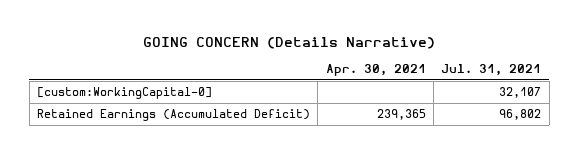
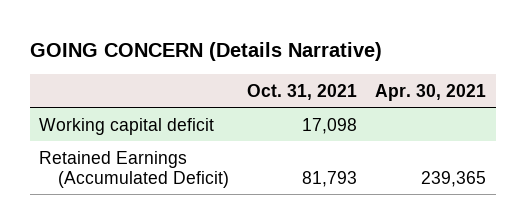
- | Apr. 30, 2021 | Jul. 31, 2021
+ | Oct. 31, 2021 | Apr. 30, 2021
- [custom:WorkingCapital-0] | | 32,107
+ Working capital deficit | 17,098 |

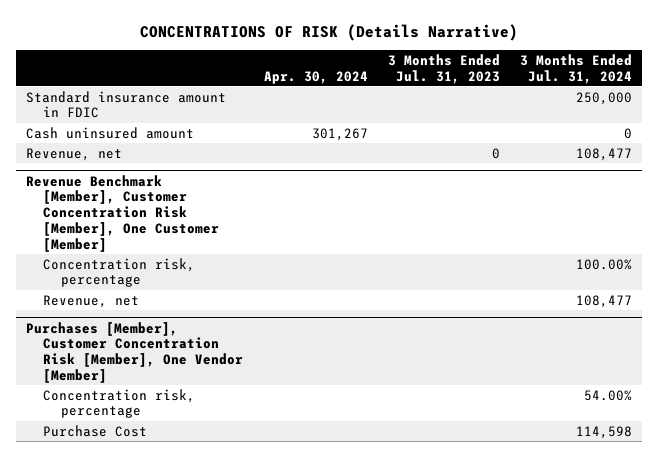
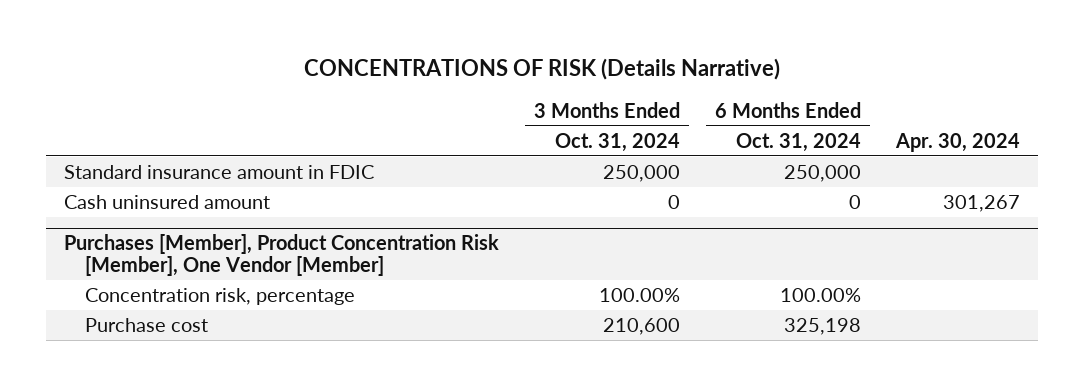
- | Apr. 30, 2024 | 3 Months Ended Jul. 31, 2023 | 3 Months Ended Jul. 31, 2024
+ | 3 Months Ended Oct. 31, 2024 | 6 Months Ended Oct. 31, 2024 | Apr. 30, 2024
- Revenue, net | | 0 | 108,477
- Revenue Benchmark [Member], Customer Concentration Risk [Member], One Customer [Member]
- Concentration risk, percentage | | | 100.00%
- Revenue, net | | | 108,477
- Purchases [Member], Customer Concentration Risk [Member], One Vendor [Member]
+ Purchases [Member], Product Concentration Risk [Member], One Vendor [Member]
- Purchase Cost | | | 114,598
+ Purchase cost | 210,600 | 325,198 |

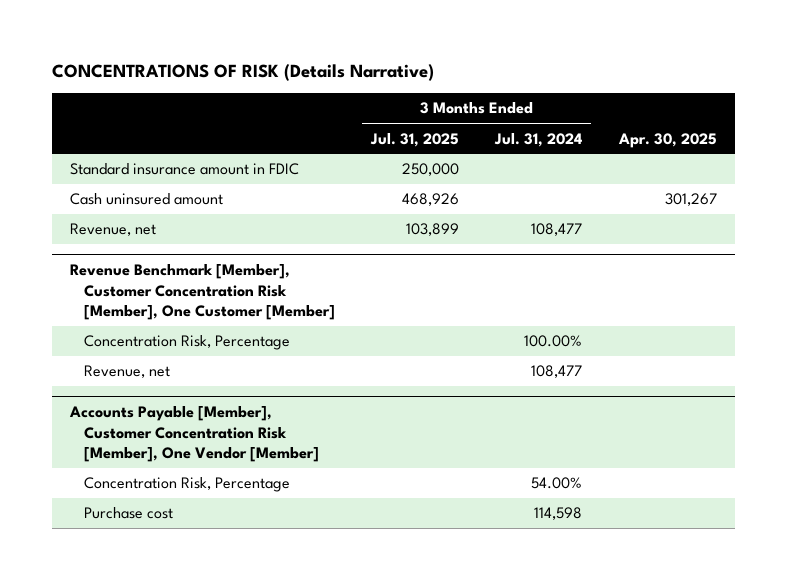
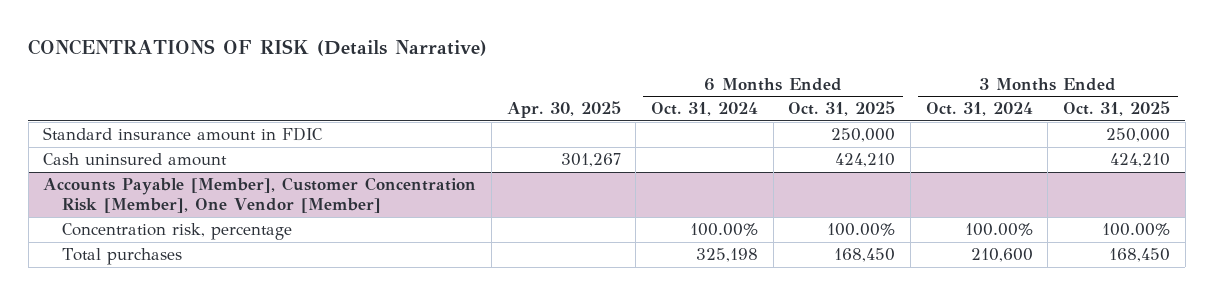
- | 3 Months Ended Jul. 31, 2025 | 3 Months Ended Jul. 31, 2024 | Apr. 30, 2025
+ | Apr. 30, 2025 | 6 Months Ended Oct. 31, 2024 | 6 Months Ended Oct. 31, 2025 | 3 Months Ended Oct. 31, 2024 | 3 Months Ended Oct. 31, 2025
- Revenue, net | 103,899 | 108,477 |
- Revenue Benchmark [Member], Customer Concentration Risk [Member], One Customer [Member]
- Concentration Risk, Percentage | | 100.00% |
- Revenue, net | | 108,477 |
@ Accounts Payable [Member], Customer Concentration Risk [Member], One Vendor [Member]
- Concentration Risk, Percentage | | 54.00% |
- Purchase cost | | 114,598 |
+ Concentration risk, percentage | | 100.00% | 100.00% | 100.00% | 100.00%
+ Total purchases | | 325,198 | 168,450 | 210,600 | 168,450

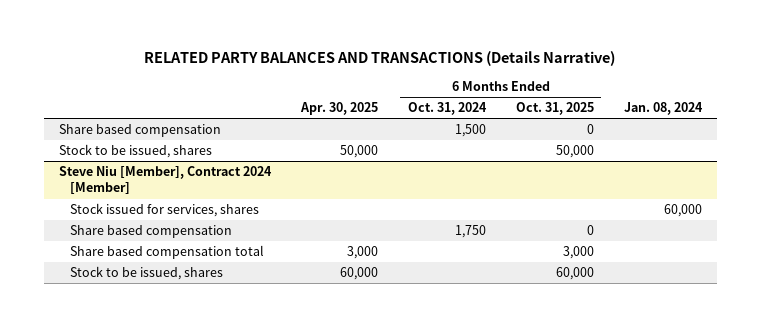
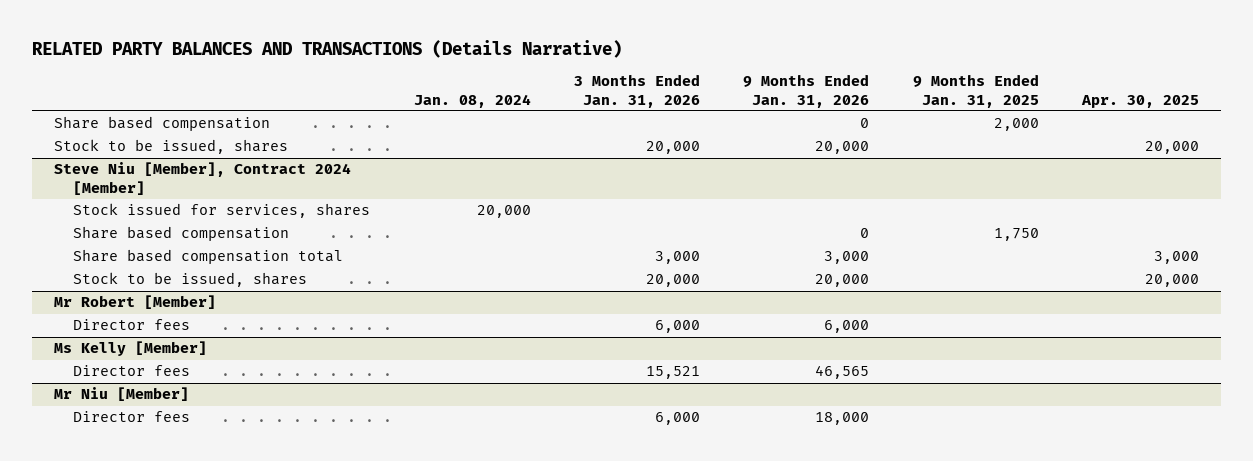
- | Apr. 30, 2025 | 6 Months Ended Oct. 31, 2024 | 6 Months Ended Oct. 31, 2025 | Jan. 08, 2024
+ | Jan. 08, 2024 | 3 Months Ended Jan. 31, 2026 | 9 Months Ended Jan. 31, 2026 | 9 Months Ended Jan. 31, 2025 | Apr. 30, 2025
- Stock to be issued, shares | 50,000 | | 50,000 |
+ Stock to be issued, shares | | 20,000 | 20,000 | | 20,000
@ Steve Niu [Member], Contract 2024 [Member]
- Stock issued for services, shares | | | | 60,000
+ Stock issued for services, shares | 20,000 | | | |
- Stock to be issued, shares | 60,000 | | 60,000 |
+ Stock to be issued, shares | | 20,000 | 20,000 | | 20,000
+ Mr Robert [Member]
+ Director fees | | 6,000 | 6,000 | |
+ Ms Kelly [Member]
+ Director fees | | 15,521 | 46,565 | |
+ Mr Niu [Member]
+ Director fees | | 6,000 | 18,000 | |

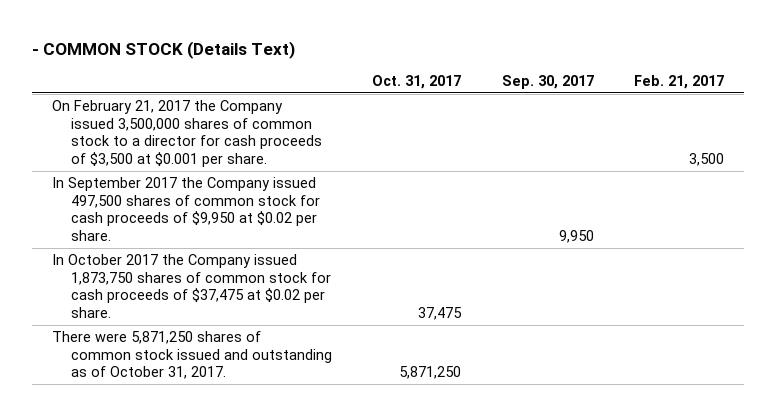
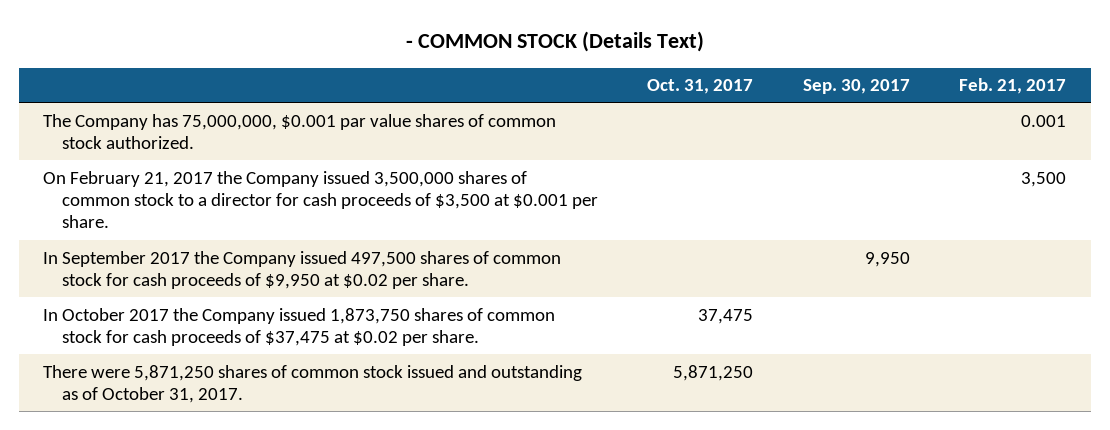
+ The Company has 75,000,000, $0.001 par value shares of common stock authorized. | | | 0.001

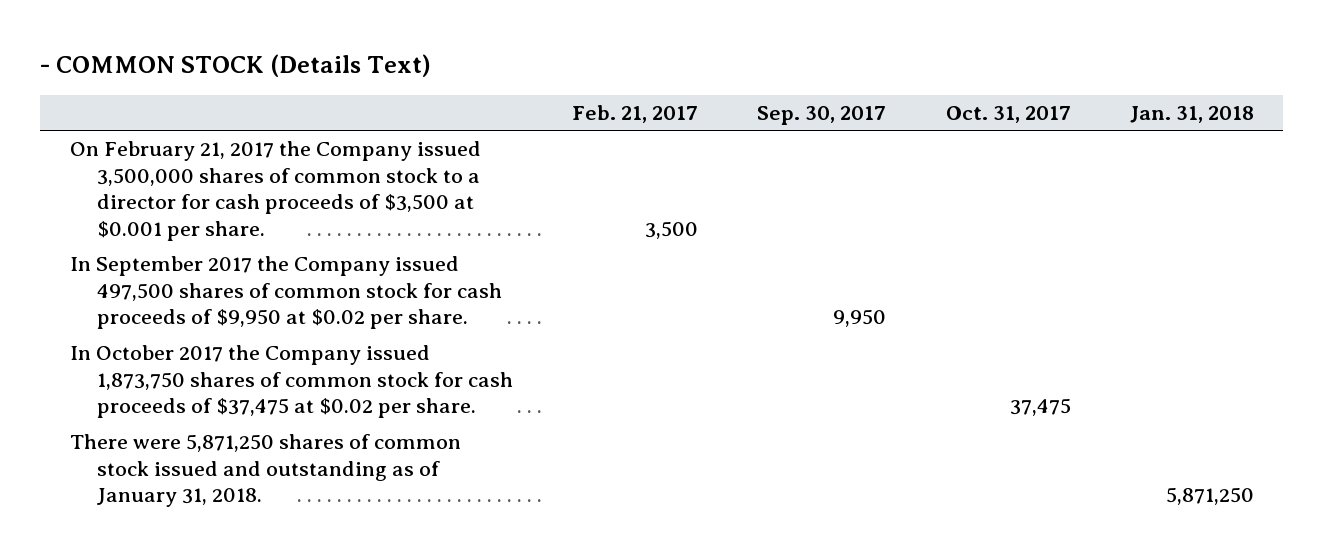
- | Oct. 31, 2017 | Sep. 30, 2017 | Feb. 21, 2017
+ | Feb. 21, 2017 | Sep. 30, 2017 | Oct. 31, 2017 | Jan. 31, 2018
- The Company has 75,000,000, $0.001 par value shares of common stock authorized. | | | 0.001
- There were 5,871,250 shares of common stock issued and outstanding as of October 31, 2017. | 5,871,250 | |
+ There were 5,871,250 shares of common stock issued and outstanding as of January 31, 2018. | | | | 5,871,250

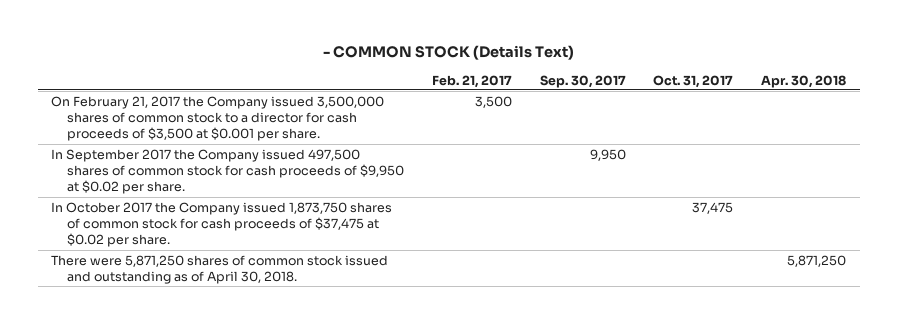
- | Feb. 21, 2017 | Sep. 30, 2017 | Oct. 31, 2017 | Jan. 31, 2018
+ | Feb. 21, 2017 | Sep. 30, 2017 | Oct. 31, 2017 | Apr. 30, 2018
- There were 5,871,250 shares of common stock issued and outstanding as of January 31, 2018. | | | | 5,871,250
+ There were 5,871,250 shares of common stock issued and outstanding as of April 30, 2018. | | | | 5,871,250

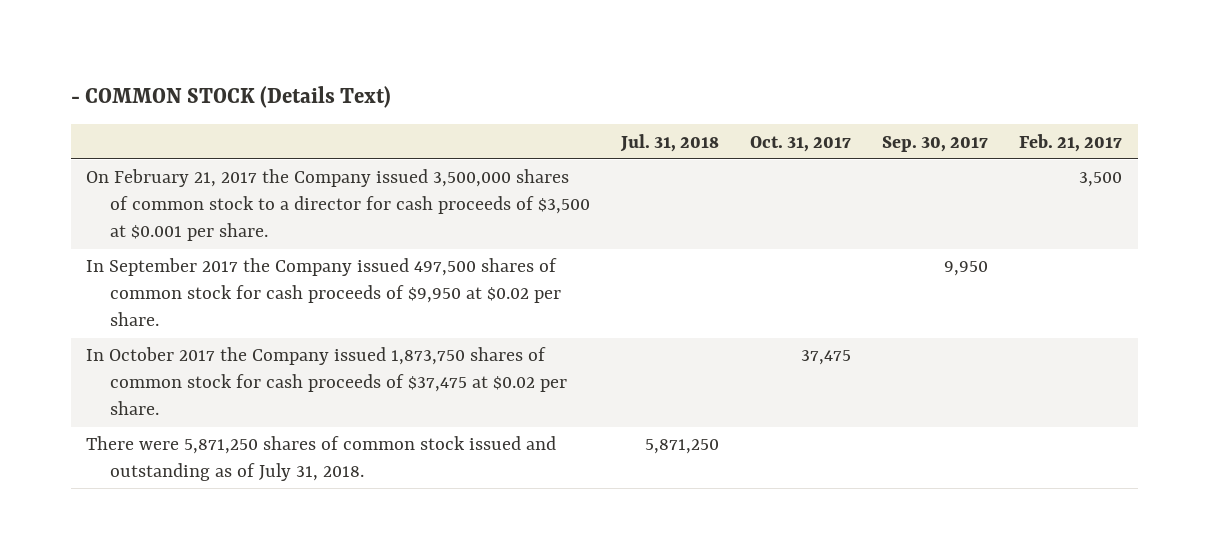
- | Feb. 21, 2017 | Sep. 30, 2017 | Oct. 31, 2017 | Apr. 30, 2018
+ | Jul. 31, 2018 | Oct. 31, 2017 | Sep. 30, 2017 | Feb. 21, 2017
- There were 5,871,250 shares of common stock issued and outstanding as of April 30, 2018. | | | | 5,871,250
+ There were 5,871,250 shares of common stock issued and outstanding as of July 31, 2018. | 5,871,250 | | |

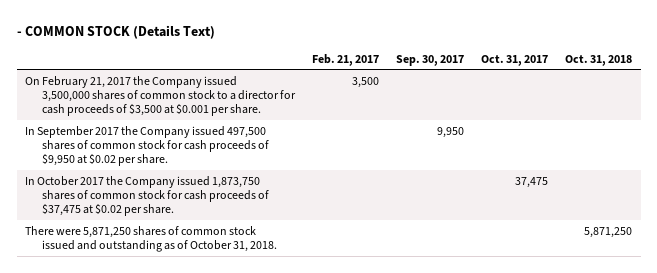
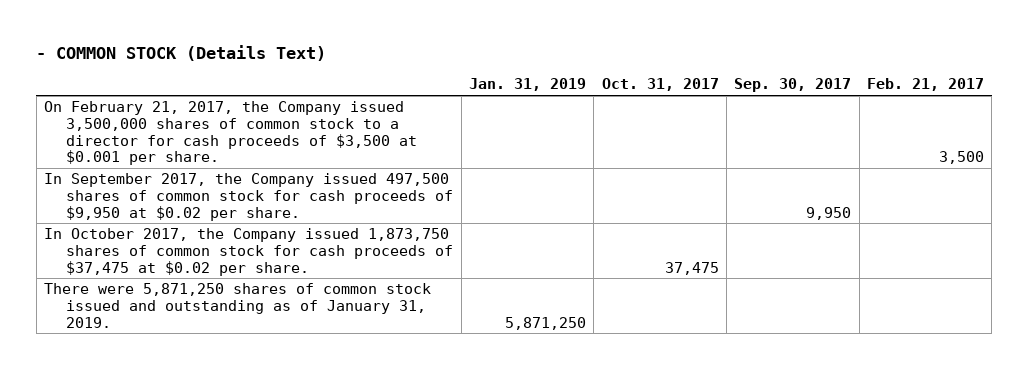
- | Feb. 21, 2017 | Sep. 30, 2017 | Oct. 31, 2017 | Oct. 31, 2018
+ | Jan. 31, 2019 | Oct. 31, 2017 | Sep. 30, 2017 | Feb. 21, 2017
- On February 21, 2017 the Company issued 3,500,000 shares of common stock to a director for cash proceeds of $3,500 at $0.001 per share. | 3,500 | | |
- In September 2017 the Company issued 497,500 shares of common stock for cash proceeds of $9,950 at $0.02 per share. | | 9,950 | |
- In October 2017 the Company issued 1,873,750 shares of common stock for cash proceeds of $37,475 at $0.02 per share. | | | 37,475 |
- There were 5,871,250 shares of common stock issued and outstanding as of October 31, 2018. | | | | 5,871,250
+ On February 21, 2017, the Company issued 3,500,000 shares of common stock to a director for cash proceeds of $3,500 at $0.001 per share. | | | | 3,500
+ In September 2017, the Company issued 497,500 shares of common stock for cash proceeds of $9,950 at $0.02 per share. | | | 9,950 |
+ In October 2017, the Company issued 1,873,750 shares of common stock for cash proceeds of $37,475 at $0.02 per share. | | 37,475 | |
+ There were 5,871,250 shares of common stock issued and outstanding as of January 31, 2019. | 5,871,250 | | |

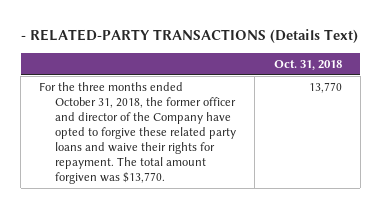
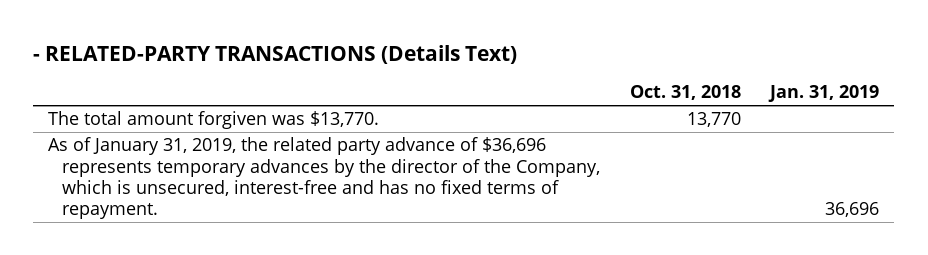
- | Oct. 31, 2018
+ | Oct. 31, 2018 | Jan. 31, 2019
- For the three months ended October 31, 2018, the former officer and director of the Company have opted to forgive these related party loans and waive their rights for repayment. The total amount forgiven was $13,770. | 13,770
+ The total amount forgiven was $13,770. | 13,770 |
+ As of January 31, 2019, the related party advance of $36,696 represents temporary advances by the director of the Company, which is unsecured, interest-free and has no fixed terms of repayment. | | 36,696

